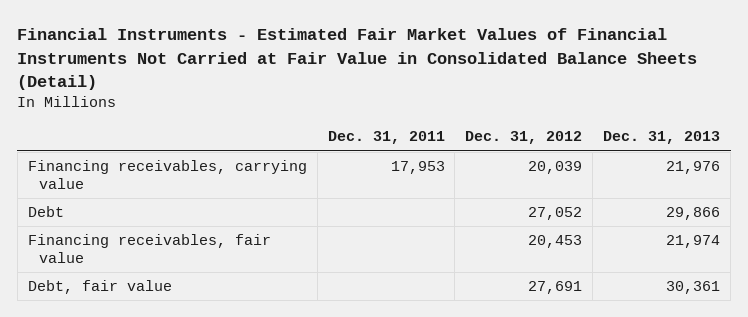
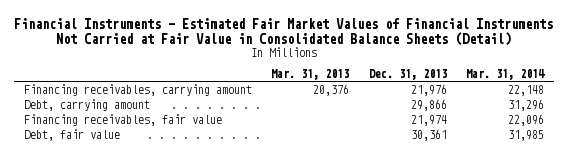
- | Dec. 31, 2011 | Dec. 31, 2012 | Dec. 31, 2013
+ | Mar. 31, 2013 | Dec. 31, 2013 | Mar. 31, 2014
- Financing receivables, carrying value | 17,953 | 20,039 | 21,976
- Debt | | 27,052 | 29,866
+ Financing receivables, carrying amount | 20,376 | 21,976 | 22,148
+ Debt, carrying amount | | 29,866 | 31,296

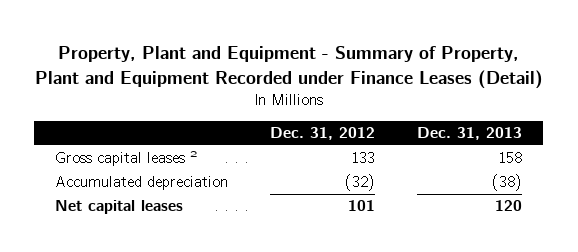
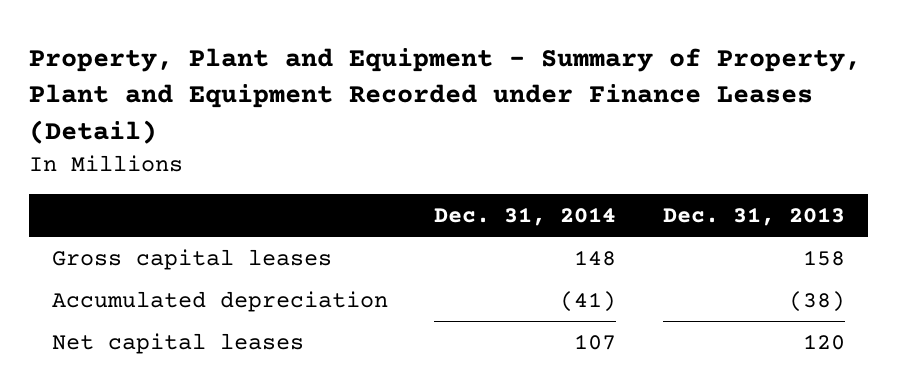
- | Dec. 31, 2012 | Dec. 31, 2013
+ | Dec. 31, 2014 | Dec. 31, 2013
- Gross capital leases ² | 133 | 158
+ Gross capital leases | 148 | 158

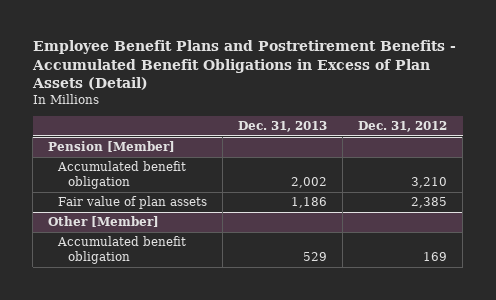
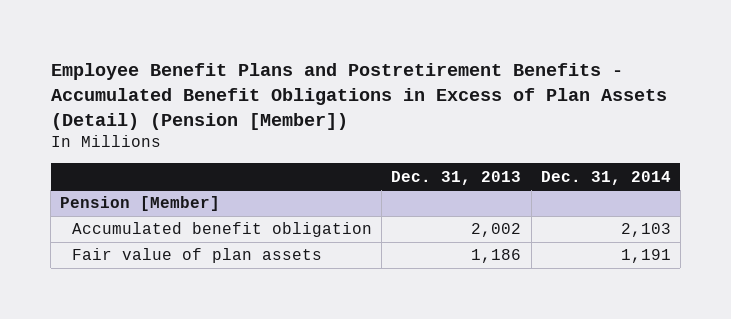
- Employee Benefit Plans and Postretirement Benefits - Accumulated Benefit Obligations in Excess of Plan Assets (Detail)
+ Employee Benefit Plans and Postretirement Benefits - Accumulated Benefit Obligations in Excess of Plan Assets (Detail) (Pension [Member])
- | Dec. 31, 2013 | Dec. 31, 2012
+ | Dec. 31, 2013 | Dec. 31, 2014
- Other [Member]
- Accumulated benefit obligation | 529 | 169

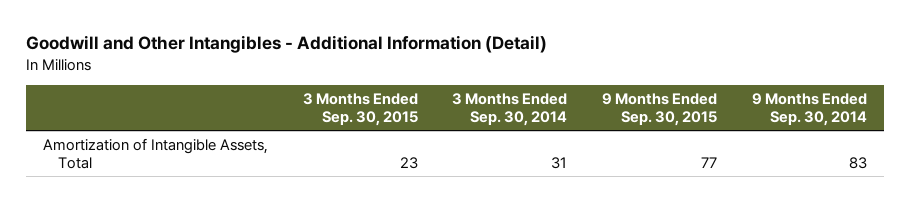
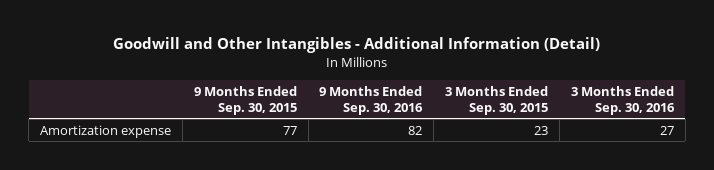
- | 3 Months Ended Sep. 30, 2015 | 3 Months Ended Sep. 30, 2014 | 9 Months Ended Sep. 30, 2015 | 9 Months Ended Sep. 30, 2014
+ | 9 Months Ended Sep. 30, 2015 | 9 Months Ended Sep. 30, 2016 | 3 Months Ended Sep. 30, 2015 | 3 Months Ended Sep. 30, 2016
- Amortization of Intangible Assets, Total | 23 | 31 | 77 | 83
+ Amortization expense | 77 | 82 | 23 | 27

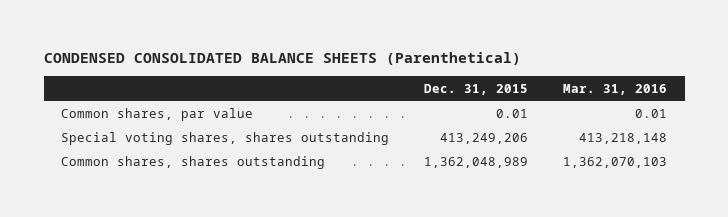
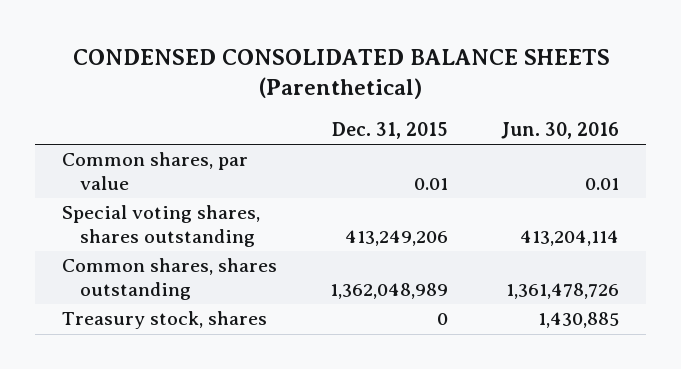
- | Dec. 31, 2015 | Mar. 31, 2016
+ | Dec. 31, 2015 | Jun. 30, 2016
+ Treasury stock, shares | 0 | 1,430,885

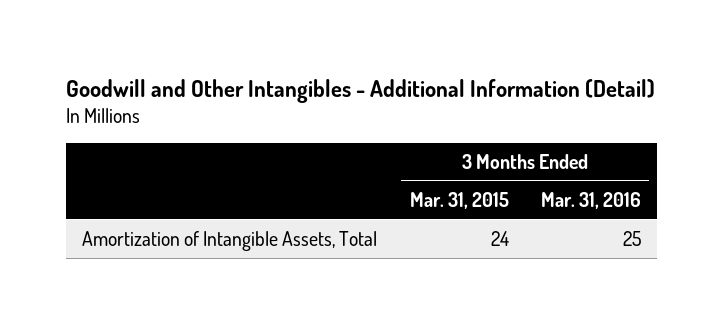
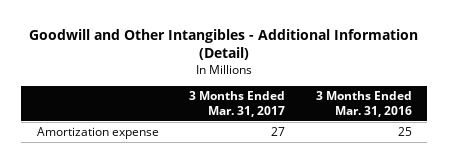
- | 3 Months Ended Mar. 31, 2015 | 3 Months Ended Mar. 31, 2016
+ | 3 Months Ended Mar. 31, 2017 | 3 Months Ended Mar. 31, 2016
- Amortization of Intangible Assets, Total | 24 | 25
+ Amortization expense | 27 | 25

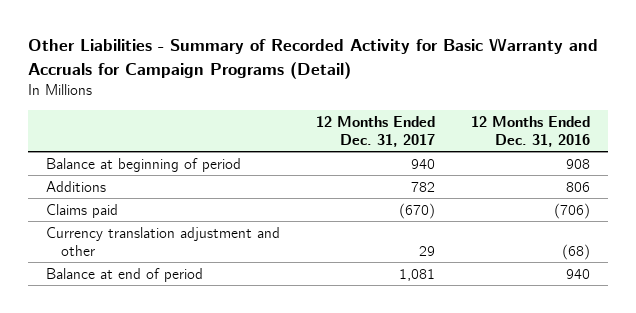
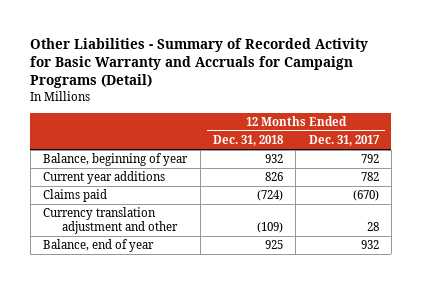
- | 12 Months Ended Dec. 31, 2017 | 12 Months Ended Dec. 31, 2016
+ | 12 Months Ended Dec. 31, 2018 | 12 Months Ended Dec. 31, 2017
- Balance at beginning of period | 940 | 908
- Additions | 782 | 806
+ Balance, beginning of year | 932 | 792
+ Current year additions | 826 | 782
- Currency translation adjustment and other | 29 | (68)
- Balance at end of period | 1,081 | 940
+ Currency translation adjustment and other | (109) | 28
+ Balance, end of year | 925 | 932

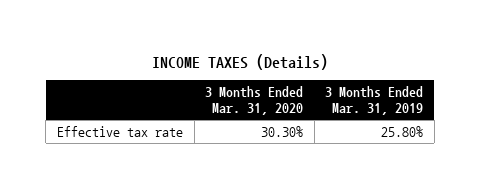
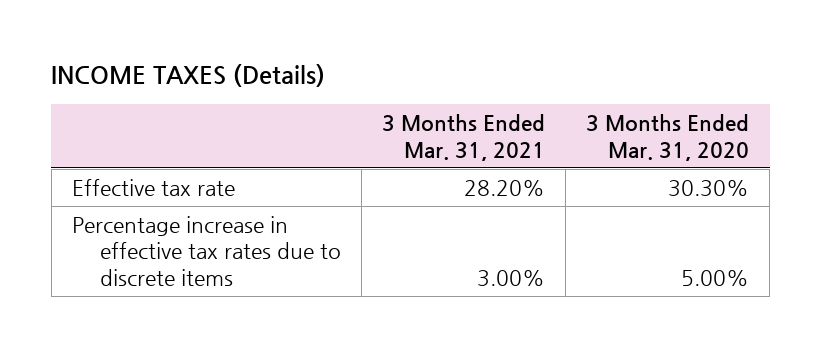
- | 3 Months Ended Mar. 31, 2020 | 3 Months Ended Mar. 31, 2019
+ | 3 Months Ended Mar. 31, 2021 | 3 Months Ended Mar. 31, 2020
+ Percentage increase in effective tax rates due to discrete items | 3.00% | 5.00%

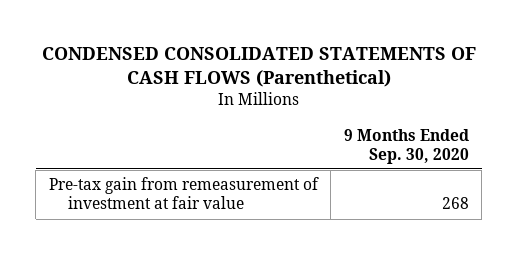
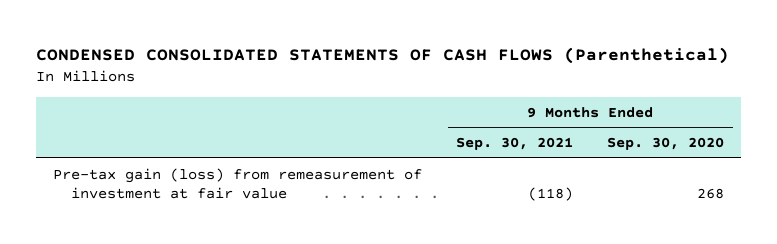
- | 9 Months Ended Sep. 30, 2020
+ | 9 Months Ended Sep. 30, 2021 | 9 Months Ended Sep. 30, 2020
- Pre-tax gain from remeasurement of investment at fair value | 268
+ Pre-tax gain (loss) from remeasurement of investment at fair value | (118) | 268

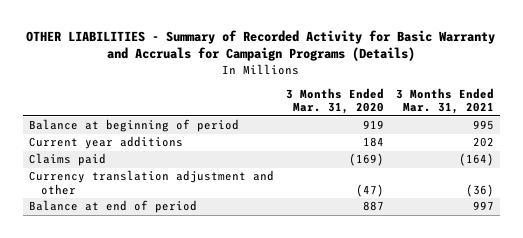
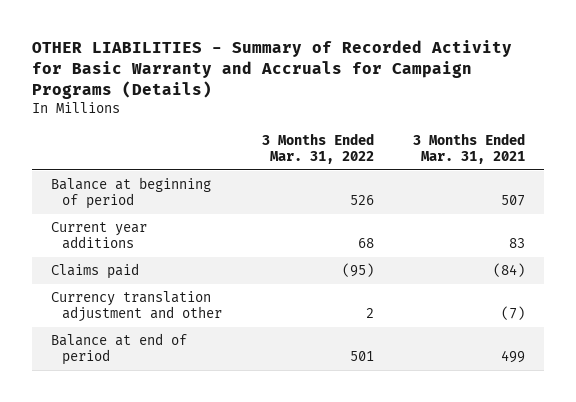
- | 3 Months Ended Mar. 31, 2020 | 3 Months Ended Mar. 31, 2021
+ | 3 Months Ended Mar. 31, 2022 | 3 Months Ended Mar. 31, 2021
- Balance at beginning of period | 919 | 995
- Current year additions | 184 | 202
- Claims paid | (169) | (164)
- Currency translation adjustment and other | (47) | (36)
- Balance at end of period | 887 | 997
+ Balance at beginning of period | 526 | 507
+ Current year additions | 68 | 83
+ Claims paid | (95) | (84)
+ Currency translation adjustment and other | 2 | (7)
+ Balance at end of period | 501 | 499

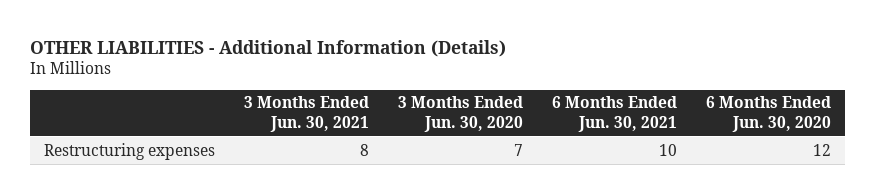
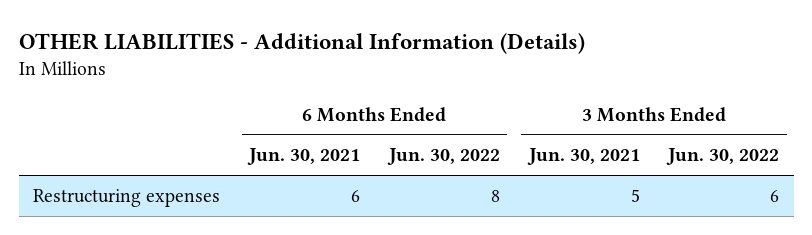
- | 3 Months Ended Jun. 30, 2021 | 3 Months Ended Jun. 30, 2020 | 6 Months Ended Jun. 30, 2021 | 6 Months Ended Jun. 30, 2020
+ | 6 Months Ended Jun. 30, 2021 | 6 Months Ended Jun. 30, 2022 | 3 Months Ended Jun. 30, 2021 | 3 Months Ended Jun. 30, 2022
- Restructuring expenses | 8 | 7 | 10 | 12
+ Restructuring expenses | 6 | 8 | 5 | 6

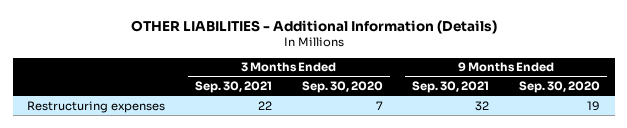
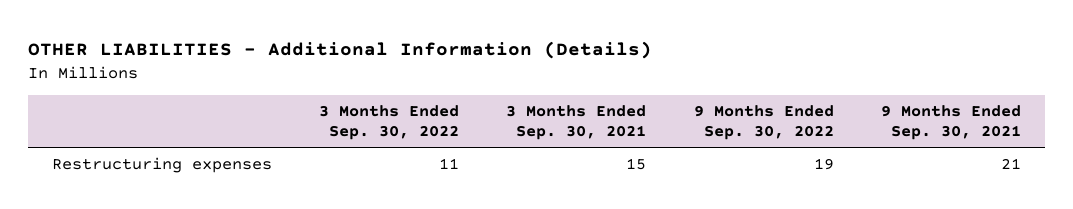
- | 3 Months Ended Sep. 30, 2021 | 3 Months Ended Sep. 30, 2020 | 9 Months Ended Sep. 30, 2021 | 9 Months Ended Sep. 30, 2020
+ | 3 Months Ended Sep. 30, 2022 | 3 Months Ended Sep. 30, 2021 | 9 Months Ended Sep. 30, 2022 | 9 Months Ended Sep. 30, 2021
- Restructuring expenses | 22 | 7 | 32 | 19
+ Restructuring expenses | 11 | 15 | 19 | 21

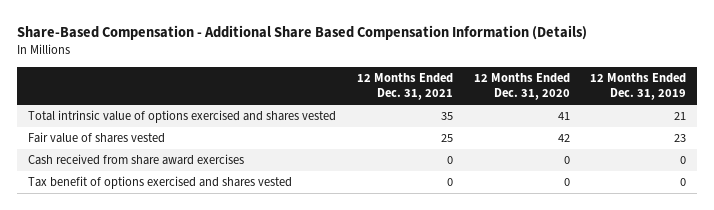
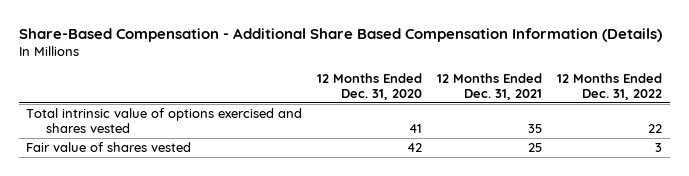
- | 12 Months Ended Dec. 31, 2021 | 12 Months Ended Dec. 31, 2020 | 12 Months Ended Dec. 31, 2019
+ | 12 Months Ended Dec. 31, 2020 | 12 Months Ended Dec. 31, 2021 | 12 Months Ended Dec. 31, 2022
- Cash received from share award exercises | 0 | 0 | 0
- Tax benefit of options exercised and shares vested | 0 | 0 | 0

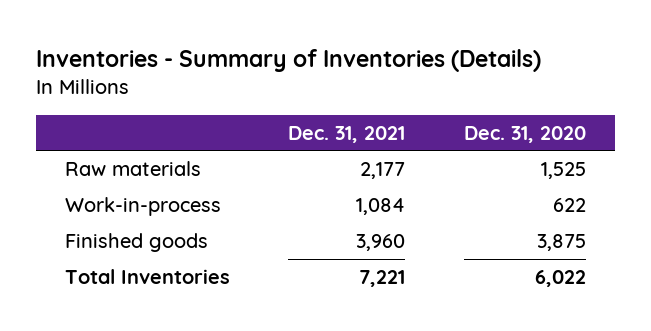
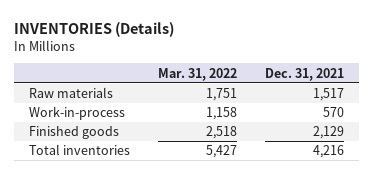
- Inventories - Summary of Inventories (Details)
+ INVENTORIES (Details)
- | Dec. 31, 2021 | Dec. 31, 2020
+ | Mar. 31, 2022 | Dec. 31, 2021
- Raw materials | 2,177 | 1,525
- Work-in-process | 1,084 | 622
- Finished goods | 3,960 | 3,875
- Total Inventories | 7,221 | 6,022
+ Raw materials | 1,751 | 1,517
+ Work-in-process | 1,158 | 570
+ Finished goods | 2,518 | 2,129
+ Total inventories | 5,427 | 4,216

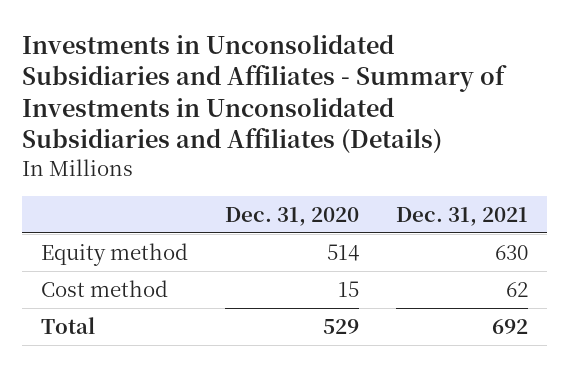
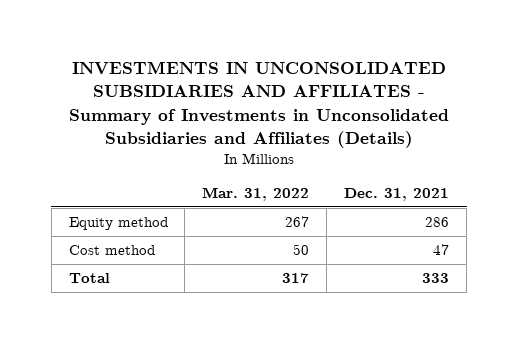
- Investments in Unconsolidated Subsidiaries and Affiliates - Summary of Investments in Unconsolidated Subsidiaries and Affiliates (Details)
+ INVESTMENTS IN UNCONSOLIDATED SUBSIDIARIES AND AFFILIATES - Summary of Investments in Unconsolidated Subsidiaries and Affiliates (Details)
- | Dec. 31, 2020 | Dec. 31, 2021
+ | Mar. 31, 2022 | Dec. 31, 2021
- Equity method | 514 | 630
- Cost method | 15 | 62
- Total | 529 | 692
+ Equity method | 267 | 286
+ Cost method | 50 | 47
+ Total | 317 | 333

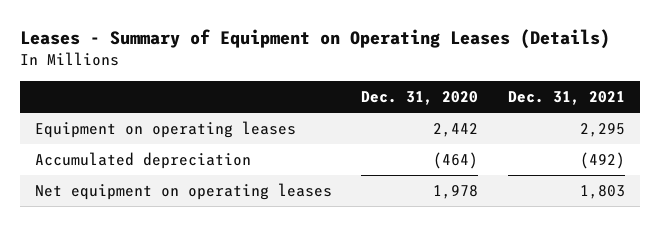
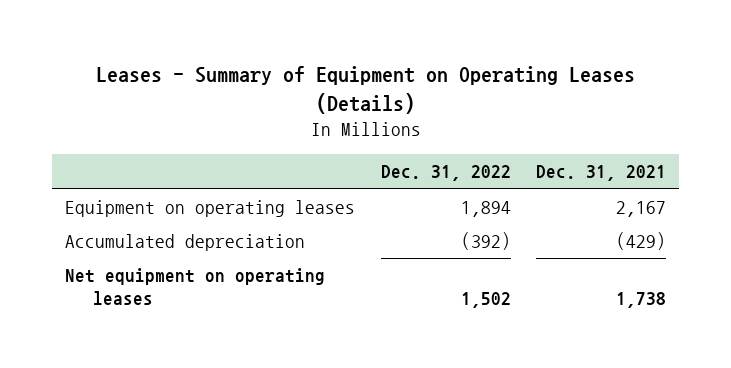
- | Dec. 31, 2020 | Dec. 31, 2021
+ | Dec. 31, 2022 | Dec. 31, 2021
- Equipment on operating leases | 2,442 | 2,295
- Accumulated depreciation | (464) | (492)
- Net equipment on operating leases | 1,978 | 1,803
+ Equipment on operating leases | 1,894 | 2,167
+ Accumulated depreciation | (392) | (429)
+ Net equipment on operating leases | 1,502 | 1,738

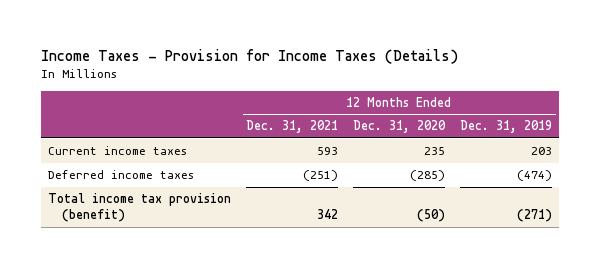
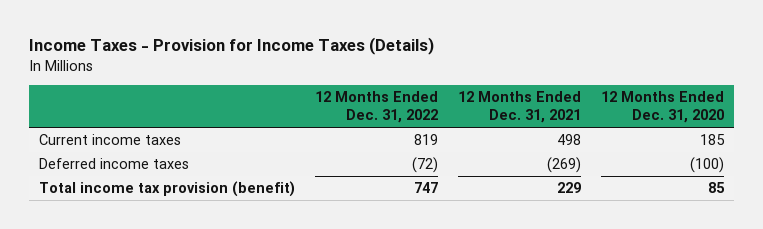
- | 12 Months Ended Dec. 31, 2021 | 12 Months Ended Dec. 31, 2020 | 12 Months Ended Dec. 31, 2019
+ | 12 Months Ended Dec. 31, 2022 | 12 Months Ended Dec. 31, 2021 | 12 Months Ended Dec. 31, 2020
- Current income taxes | 593 | 235 | 203
- Deferred income taxes | (251) | (285) | (474)
- Total income tax provision (benefit) | 342 | (50) | (271)
+ Current income taxes | 819 | 498 | 185
+ Deferred income taxes | (72) | (269) | (100)
+ Total income tax provision (benefit) | 747 | 229 | 85

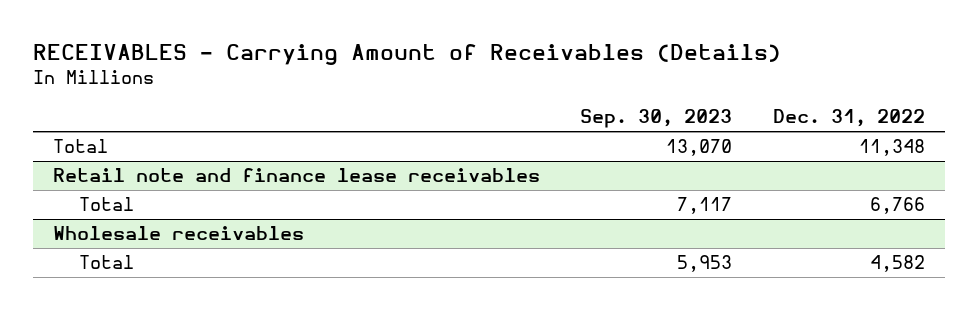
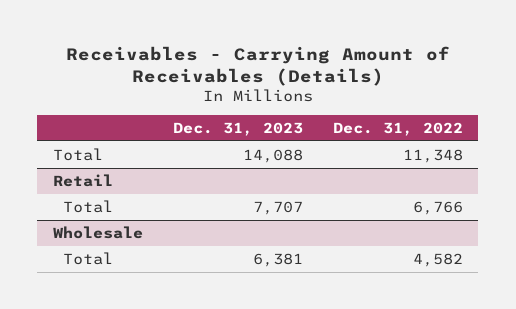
- RECEIVABLES - Carrying Amount of Receivables (Details)
+ Receivables - Carrying Amount of Receivables (Details)
- | Sep. 30, 2023 | Dec. 31, 2022
+ | Dec. 31, 2023 | Dec. 31, 2022
- Retail note and finance lease receivables
+ Retail
- Wholesale receivables
+ Wholesale

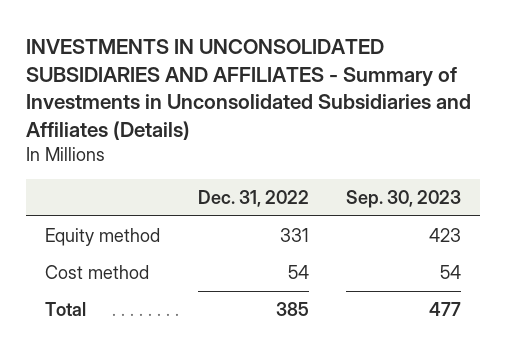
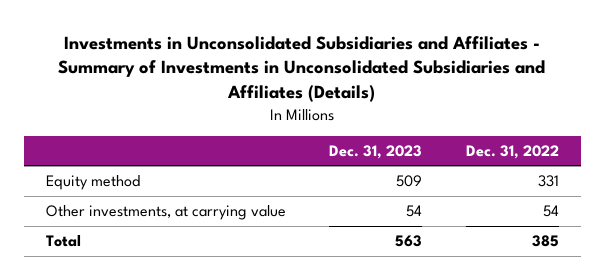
- INVESTMENTS IN UNCONSOLIDATED SUBSIDIARIES AND AFFILIATES - Summary of Investments in Unconsolidated Subsidiaries and Affiliates (Details)
+ Investments in Unconsolidated Subsidiaries and Affiliates - Summary of Investments in Unconsolidated Subsidiaries and Affiliates (Details)
- | Dec. 31, 2022 | Sep. 30, 2023
+ | Dec. 31, 2023 | Dec. 31, 2022
- Cost method | 54 | 54
+ Other investments, at carrying value | 54 | 54

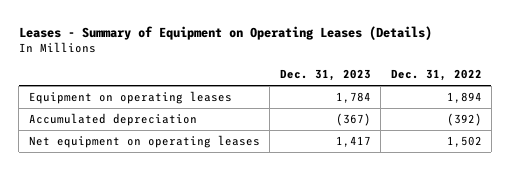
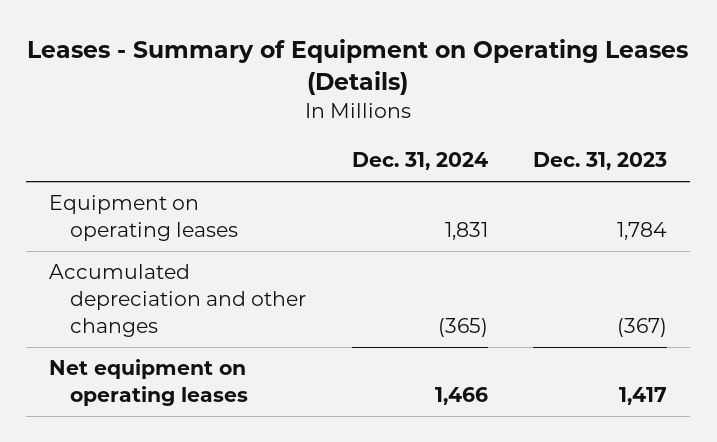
- | Dec. 31, 2023 | Dec. 31, 2022
+ | Dec. 31, 2024 | Dec. 31, 2023
- Accumulated depreciation | (367) | (392)
+ Accumulated depreciation and other changes | (365) | (367)

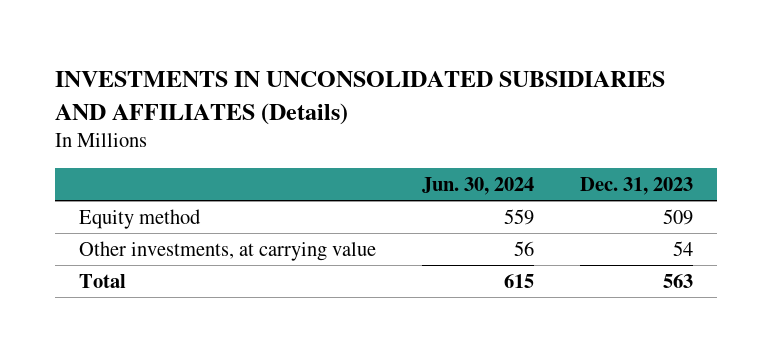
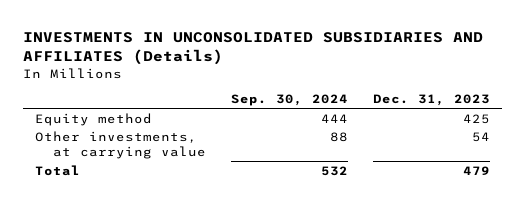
- | Jun. 30, 2024 | Dec. 31, 2023
+ | Sep. 30, 2024 | Dec. 31, 2023
- Equity method | 559 | 509
+ Equity method | 444 | 425
- Total | 615 | 563
+ Total | 532 | 479

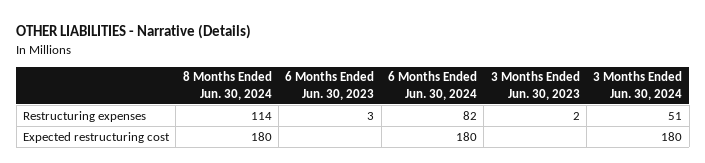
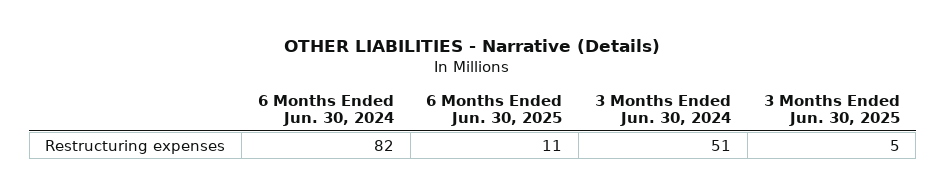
- | 8 Months Ended Jun. 30, 2024 | 6 Months Ended Jun. 30, 2023 | 6 Months Ended Jun. 30, 2024 | 3 Months Ended Jun. 30, 2023 | 3 Months Ended Jun. 30, 2024
+ | 6 Months Ended Jun. 30, 2024 | 6 Months Ended Jun. 30, 2025 | 3 Months Ended Jun. 30, 2024 | 3 Months Ended Jun. 30, 2025
- Expected restructuring cost | 180 | | 180 | | 180

